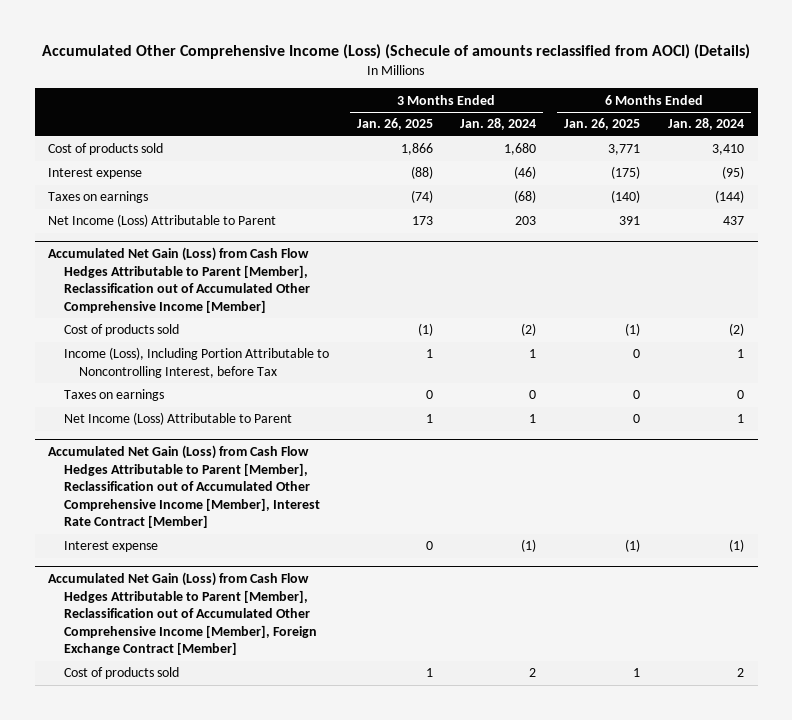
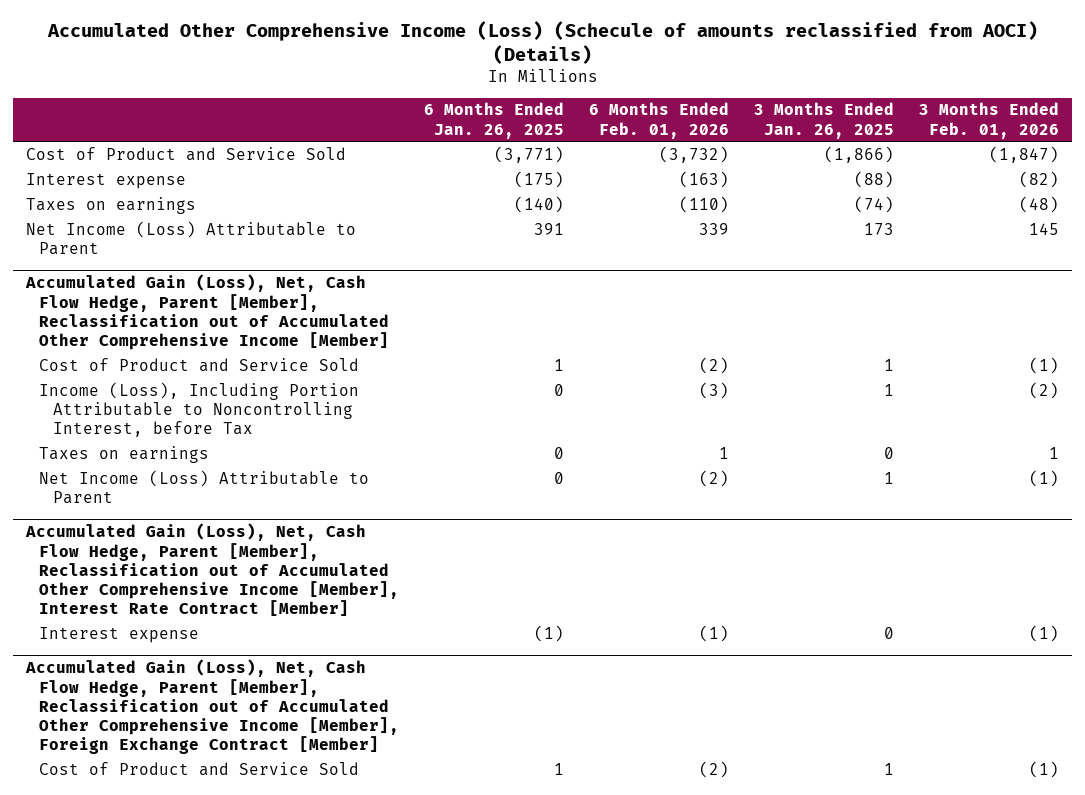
- | 3 Months Ended Jan. 26, 2025 | 3 Months Ended Jan. 28, 2024 | 6 Months Ended Jan. 26, 2025 | 6 Months Ended Jan. 28, 2024
+ | 6 Months Ended Jan. 26, 2025 | 6 Months Ended Feb. 01, 2026 | 3 Months Ended Jan. 26, 2025 | 3 Months Ended Feb. 01, 2026
- Cost of products sold | 1,866 | 1,680 | 3,771 | 3,410
+ Cost of Product and Service Sold | (3,771) | (3,732) | (1,866) | (1,847)
- Accumulated Net Gain (Loss) from Cash Flow Hedges Attributable to Parent [Member], Reclassification out of Accumulated Other Comprehensive Income [Member]
- Cost of products sold | (1) | (2) | (1) | (2)
+ Accumulated Gain (Loss), Net, Cash Flow Hedge, Parent [Member], Reclassification out of Accumulated Other Comprehensive Income [Member]
+ Cost of Product and Service Sold | 1 | (2) | 1 | (1)
- Accumulated Net Gain (Loss) from Cash Flow Hedges Attributable to Parent [Member], Reclassification out of Accumulated Other Comprehensive Income [Member], Interest Rate Contract [Member]
+ Accumulated Gain (Loss), Net, Cash Flow Hedge, Parent [Member], Reclassification out of Accumulated Other Comprehensive Income [Member], Interest Rate Contract [Member]
- Accumulated Net Gain (Loss) from Cash Flow Hedges Attributable to Parent [Member], Reclassification out of Accumulated Other Comprehensive Income [Member], Foreign Exchange Contract [Member]
- Cost of products sold | 1 | 2 | 1 | 2
+ Accumulated Gain (Loss), Net, Cash Flow Hedge, Parent [Member], Reclassification out of Accumulated Other Comprehensive Income [Member], Foreign Exchange Contract [Member]
+ Cost of Product and Service Sold | 1 | (2) | 1 | (1)

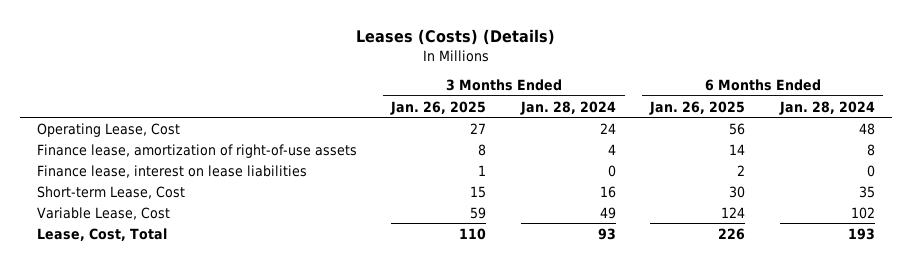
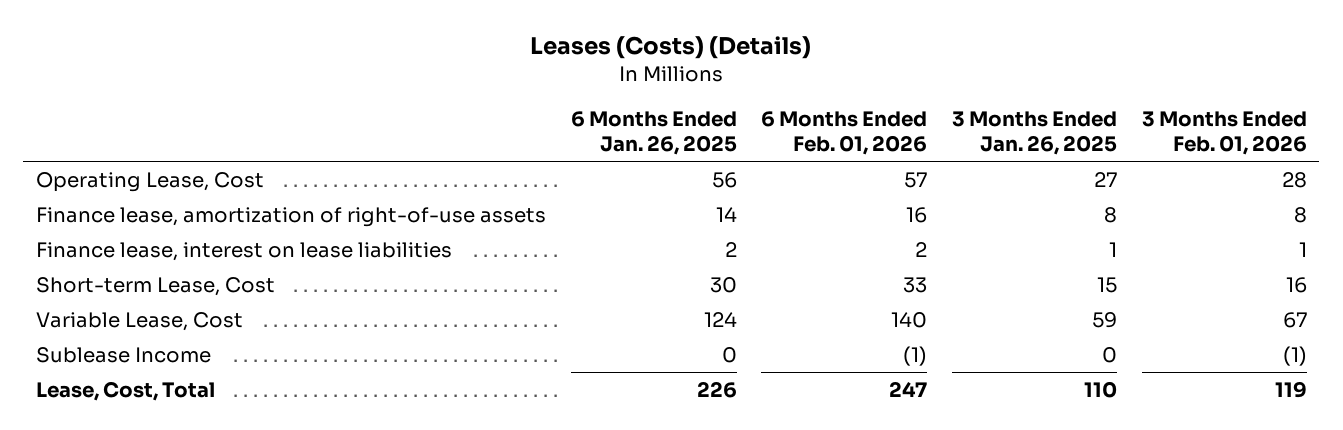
- | 3 Months Ended Jan. 26, 2025 | 3 Months Ended Jan. 28, 2024 | 6 Months Ended Jan. 26, 2025 | 6 Months Ended Jan. 28, 2024
+ | 6 Months Ended Jan. 26, 2025 | 6 Months Ended Feb. 01, 2026 | 3 Months Ended Jan. 26, 2025 | 3 Months Ended Feb. 01, 2026
+ Sublease Income | 0 | (1) | 0 | (1)

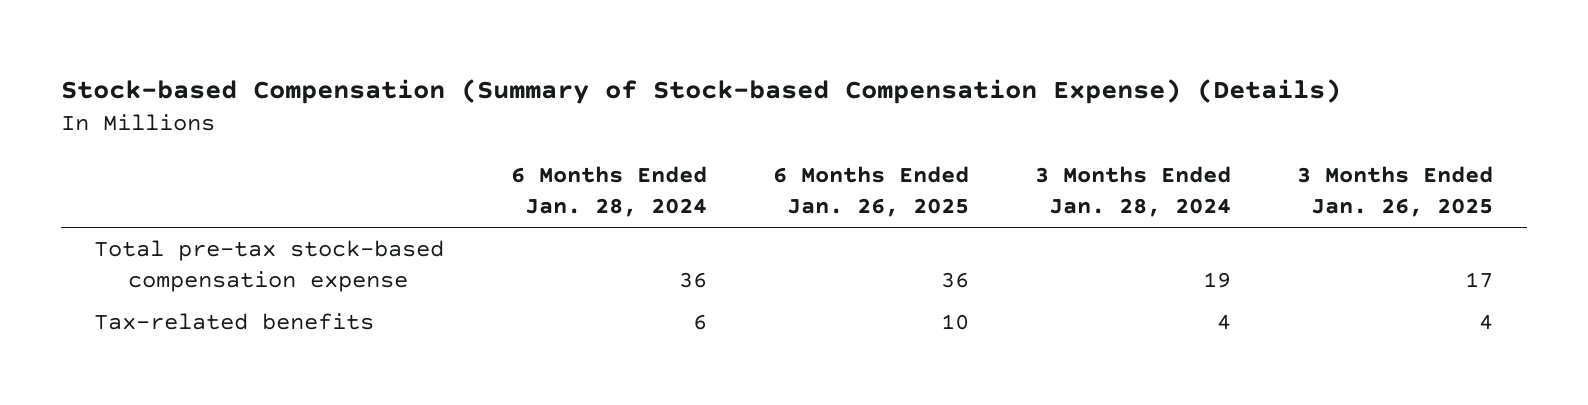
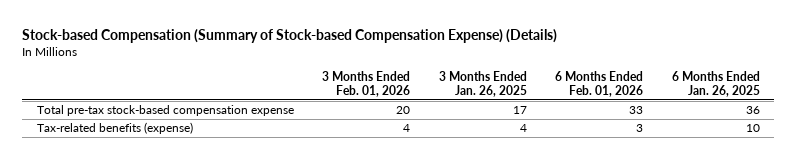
- | 6 Months Ended Jan. 28, 2024 | 6 Months Ended Jan. 26, 2025 | 3 Months Ended Jan. 28, 2024 | 3 Months Ended Jan. 26, 2025
+ | 3 Months Ended Feb. 01, 2026 | 3 Months Ended Jan. 26, 2025 | 6 Months Ended Feb. 01, 2026 | 6 Months Ended Jan. 26, 2025
- Tax-related benefits | 6 | 10 | 4 | 4
+ Tax-related benefits (expense) | 4 | 4 | 3 | 10

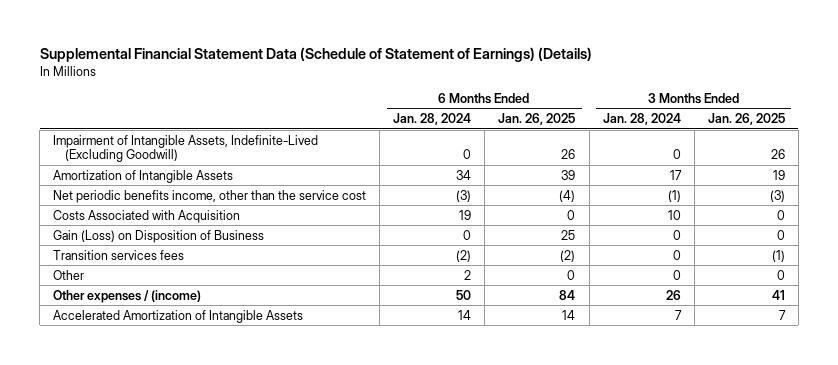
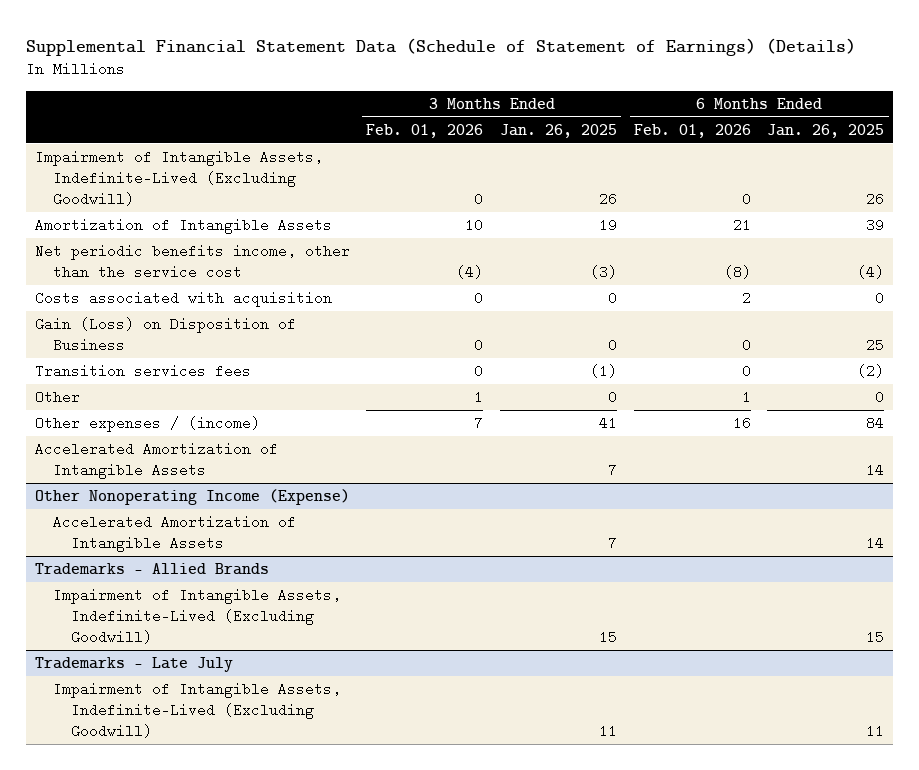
- | 6 Months Ended Jan. 28, 2024 | 6 Months Ended Jan. 26, 2025 | 3 Months Ended Jan. 28, 2024 | 3 Months Ended Jan. 26, 2025
+ | 3 Months Ended Feb. 01, 2026 | 3 Months Ended Jan. 26, 2025 | 6 Months Ended Feb. 01, 2026 | 6 Months Ended Jan. 26, 2025
- Costs Associated with Acquisition | 19 | 0 | 10 | 0
+ Costs associated with acquisition | 0 | 0 | 2 | 0
+ Other Nonoperating Income (Expense)
+ Accelerated Amortization of Intangible Assets | | 7 | | 14
+ Trademarks - Allied Brands
+ Impairment of Intangible Assets, Indefinite-Lived (Excluding Goodwill) | | 15 | | 15
+ Trademarks - Late July
+ Impairment of Intangible Assets, Indefinite-Lived (Excluding Goodwill) | | 11 | | 11

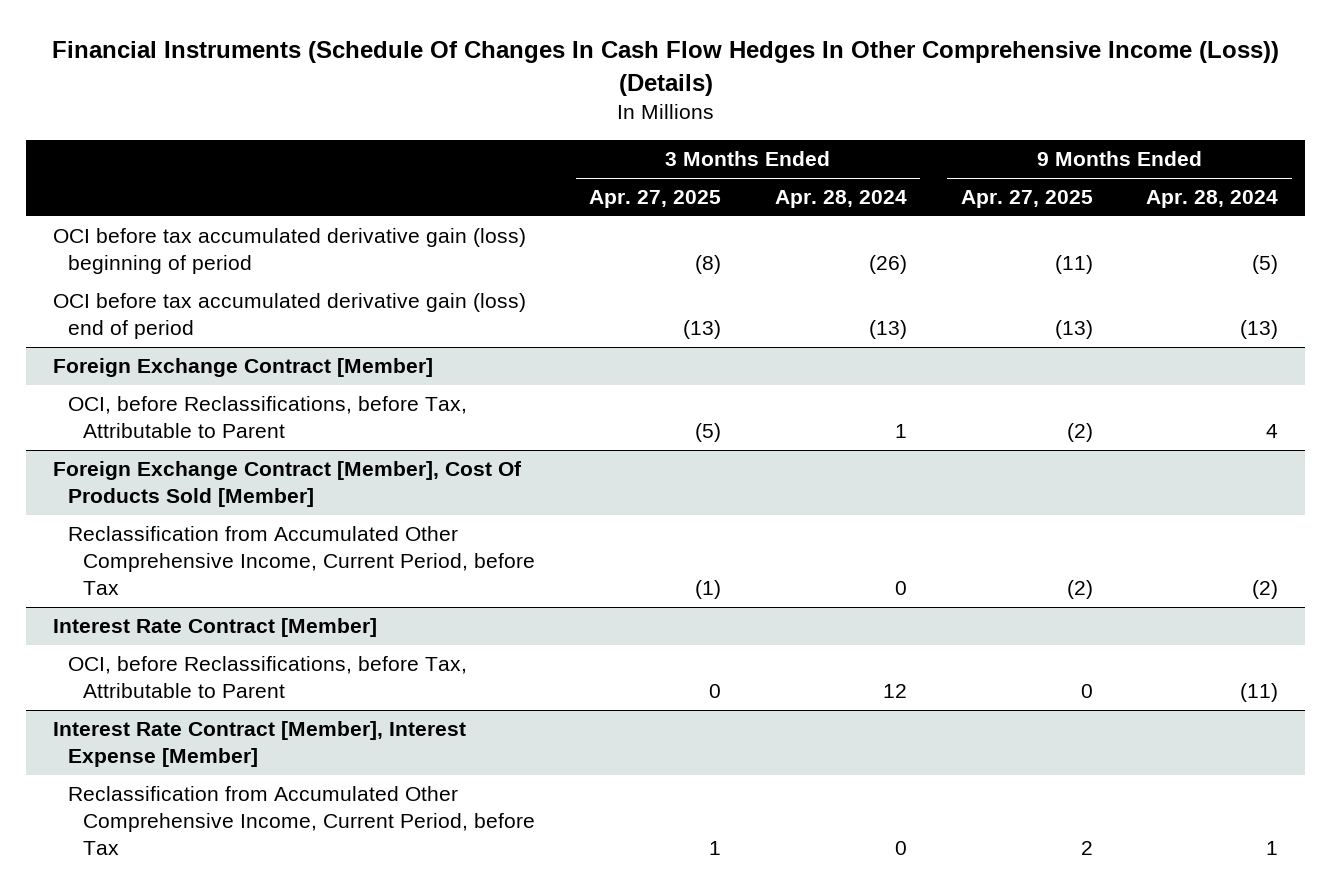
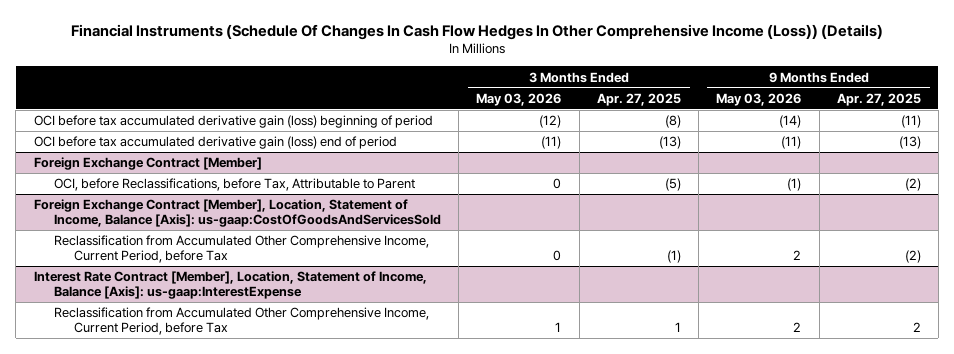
- | 3 Months Ended Apr. 27, 2025 | 3 Months Ended Apr. 28, 2024 | 9 Months Ended Apr. 27, 2025 | 9 Months Ended Apr. 28, 2024
+ | 3 Months Ended May 03, 2026 | 3 Months Ended Apr. 27, 2025 | 9 Months Ended May 03, 2026 | 9 Months Ended Apr. 27, 2025
- Foreign Exchange Contract [Member], Cost Of Products Sold [Member]
+ Foreign Exchange Contract [Member], Location, Statement of Income, Balance [Axis]: us-gaap:CostOfGoodsAndServicesSold
- Interest Rate Contract [Member]
- OCI, before Reclassifications, before Tax, Attributable to Parent | 0 | 12 | 0 | (11)
- Interest Rate Contract [Member], Interest Expense [Member]
+ Interest Rate Contract [Member], Location, Statement of Income, Balance [Axis]: us-gaap:InterestExpense

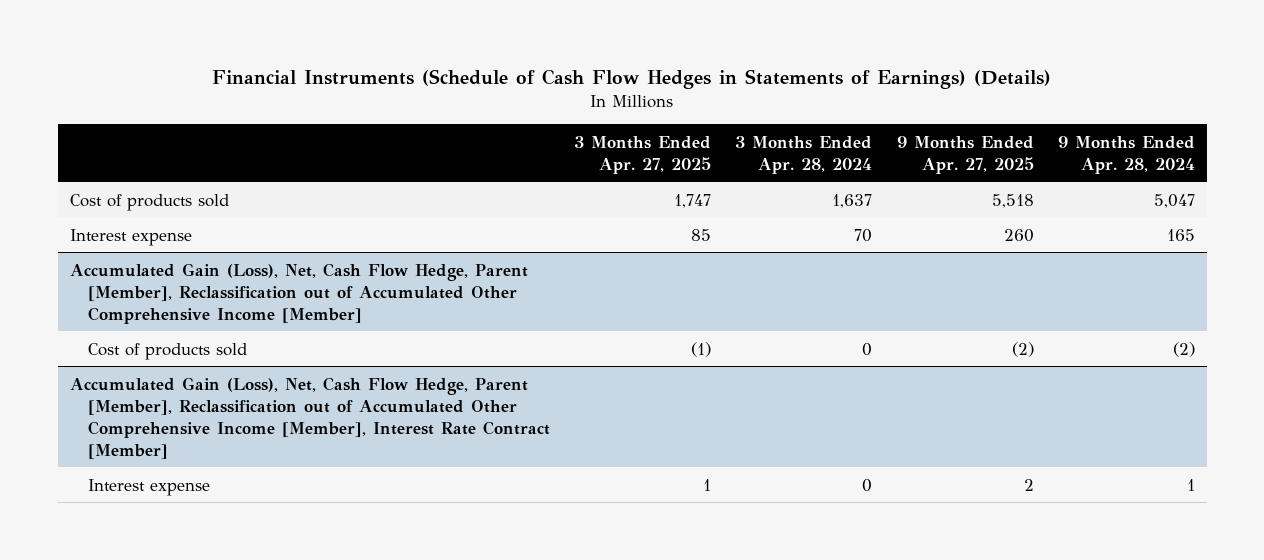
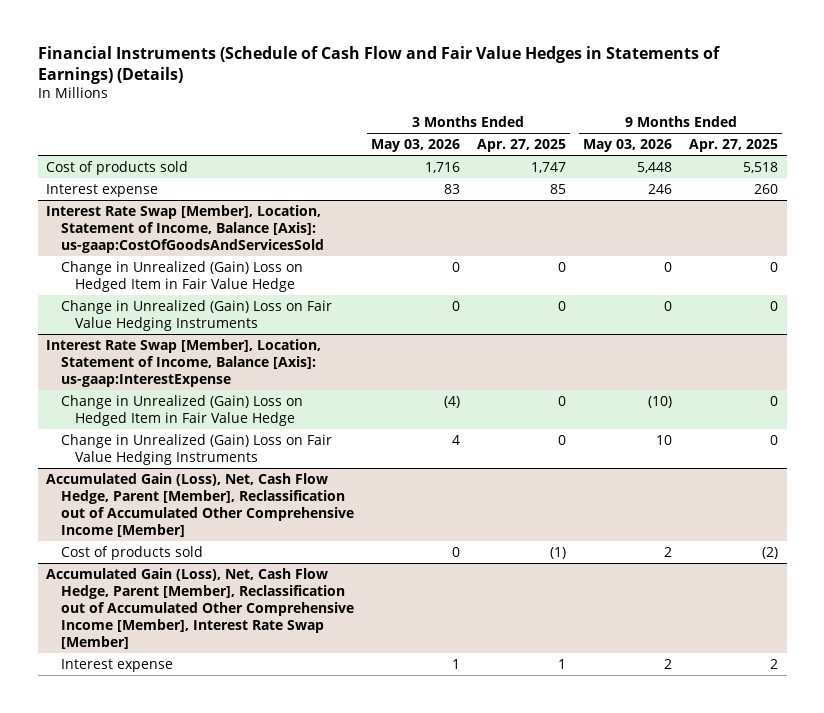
- Financial Instruments (Schedule of Cash Flow Hedges in Statements of Earnings) (Details)
+ Financial Instruments (Schedule of Cash Flow and Fair Value Hedges in Statements of Earnings) (Details)
- | 3 Months Ended Apr. 27, 2025 | 3 Months Ended Apr. 28, 2024 | 9 Months Ended Apr. 27, 2025 | 9 Months Ended Apr. 28, 2024
+ | 3 Months Ended May 03, 2026 | 3 Months Ended Apr. 27, 2025 | 9 Months Ended May 03, 2026 | 9 Months Ended Apr. 27, 2025
+ Interest Rate Swap [Member], Location, Statement of Income, Balance [Axis]: us-gaap:CostOfGoodsAndServicesSold
+ Change in Unrealized (Gain) Loss on Hedged Item in Fair Value Hedge | 0 | 0 | 0 | 0
+ Change in Unrealized (Gain) Loss on Fair Value Hedging Instruments | 0 | 0 | 0 | 0
+ Interest Rate Swap [Member], Location, Statement of Income, Balance [Axis]: us-gaap:InterestExpense
+ Change in Unrealized (Gain) Loss on Hedged Item in Fair Value Hedge | (4) | 0 | (10) | 0
+ Change in Unrealized (Gain) Loss on Fair Value Hedging Instruments | 4 | 0 | 10 | 0
- Accumulated Gain (Loss), Net, Cash Flow Hedge, Parent [Member], Reclassification out of Accumulated Other Comprehensive Income [Member], Interest Rate Contract [Member]
+ Accumulated Gain (Loss), Net, Cash Flow Hedge, Parent [Member], Reclassification out of Accumulated Other Comprehensive Income [Member], Interest Rate Swap [Member]

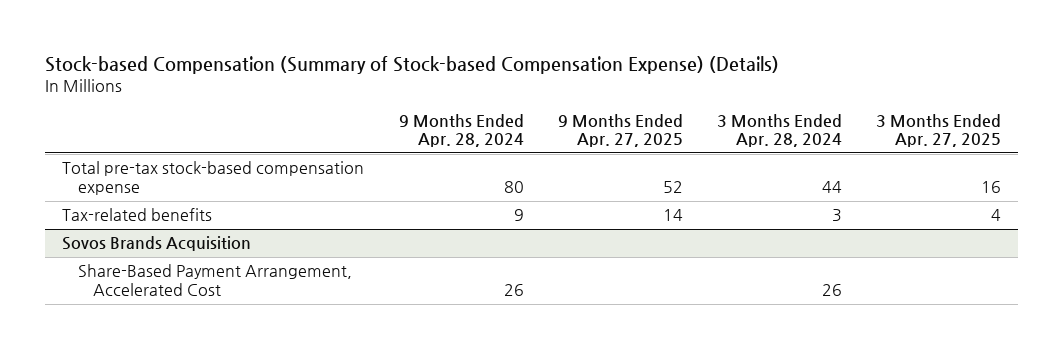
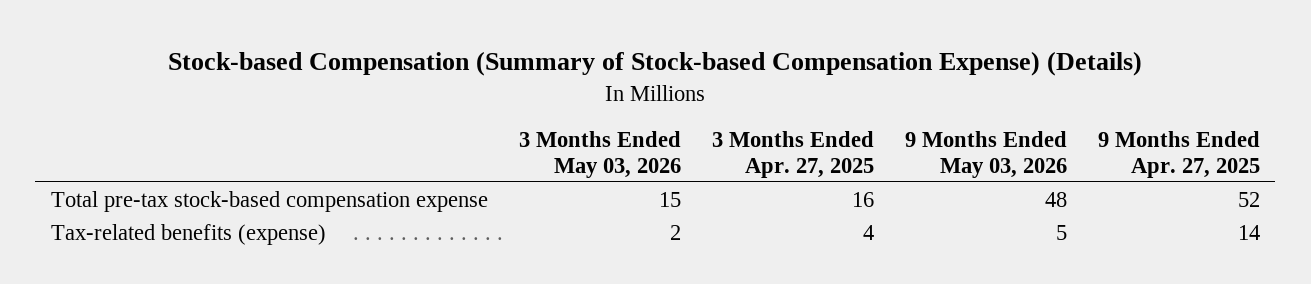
- | 9 Months Ended Apr. 28, 2024 | 9 Months Ended Apr. 27, 2025 | 3 Months Ended Apr. 28, 2024 | 3 Months Ended Apr. 27, 2025
+ | 3 Months Ended May 03, 2026 | 3 Months Ended Apr. 27, 2025 | 9 Months Ended May 03, 2026 | 9 Months Ended Apr. 27, 2025
- Tax-related benefits | 9 | 14 | 3 | 4
- Sovos Brands Acquisition
- Share-Based Payment Arrangement, Accelerated Cost | 26 | | 26 |
+ Tax-related benefits (expense) | 2 | 4 | 5 | 14

